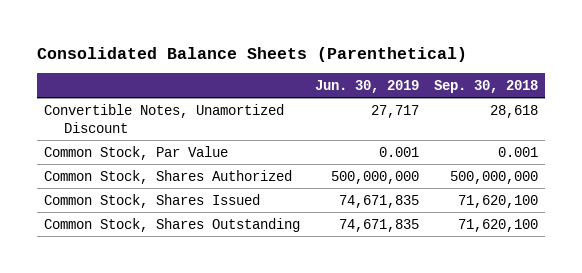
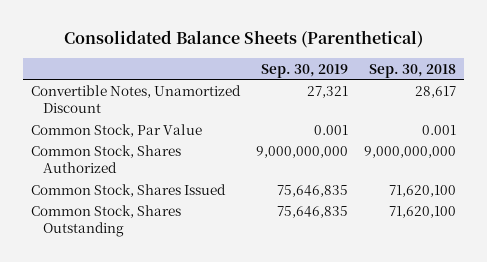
- | Jun. 30, 2019 | Sep. 30, 2018
+ | Sep. 30, 2019 | Sep. 30, 2018
- Convertible Notes, Unamortized Discount | 27,717 | 28,618
+ Convertible Notes, Unamortized Discount | 27,321 | 28,617
- Common Stock, Shares Authorized | 500,000,000 | 500,000,000
+ Common Stock, Shares Authorized | 9,000,000,000 | 9,000,000,000

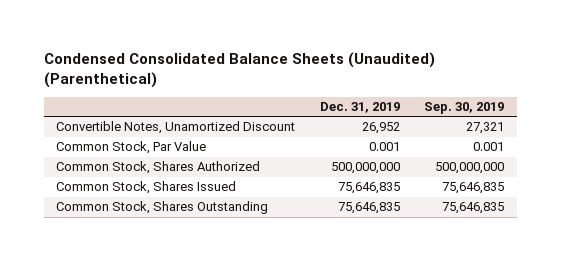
- Consolidated Balance Sheets (Parenthetical)
+ Condensed Consolidated Balance Sheets (Unaudited) (Parenthetical)
- | Sep. 30, 2019 | Sep. 30, 2018
+ | Dec. 31, 2019 | Sep. 30, 2019
- Common Stock, Shares Authorized | 9,000,000,000 | 9,000,000,000
+ Common Stock, Shares Authorized | 500,000,000 | 500,000,000

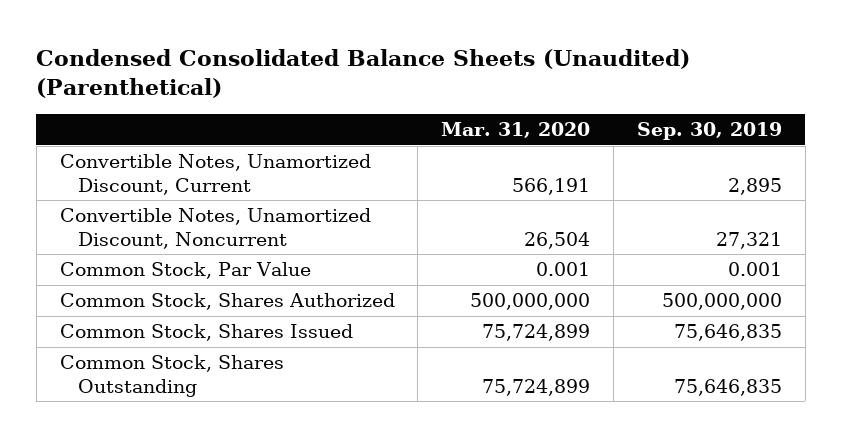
- | Dec. 31, 2019 | Sep. 30, 2019
+ | Mar. 31, 2020 | Sep. 30, 2019
- Convertible Notes, Unamortized Discount | 26,952 | 27,321
+ Convertible Notes, Unamortized Discount, Current | 566,191 | 2,895
+ Convertible Notes, Unamortized Discount, Noncurrent | 26,504 | 27,321

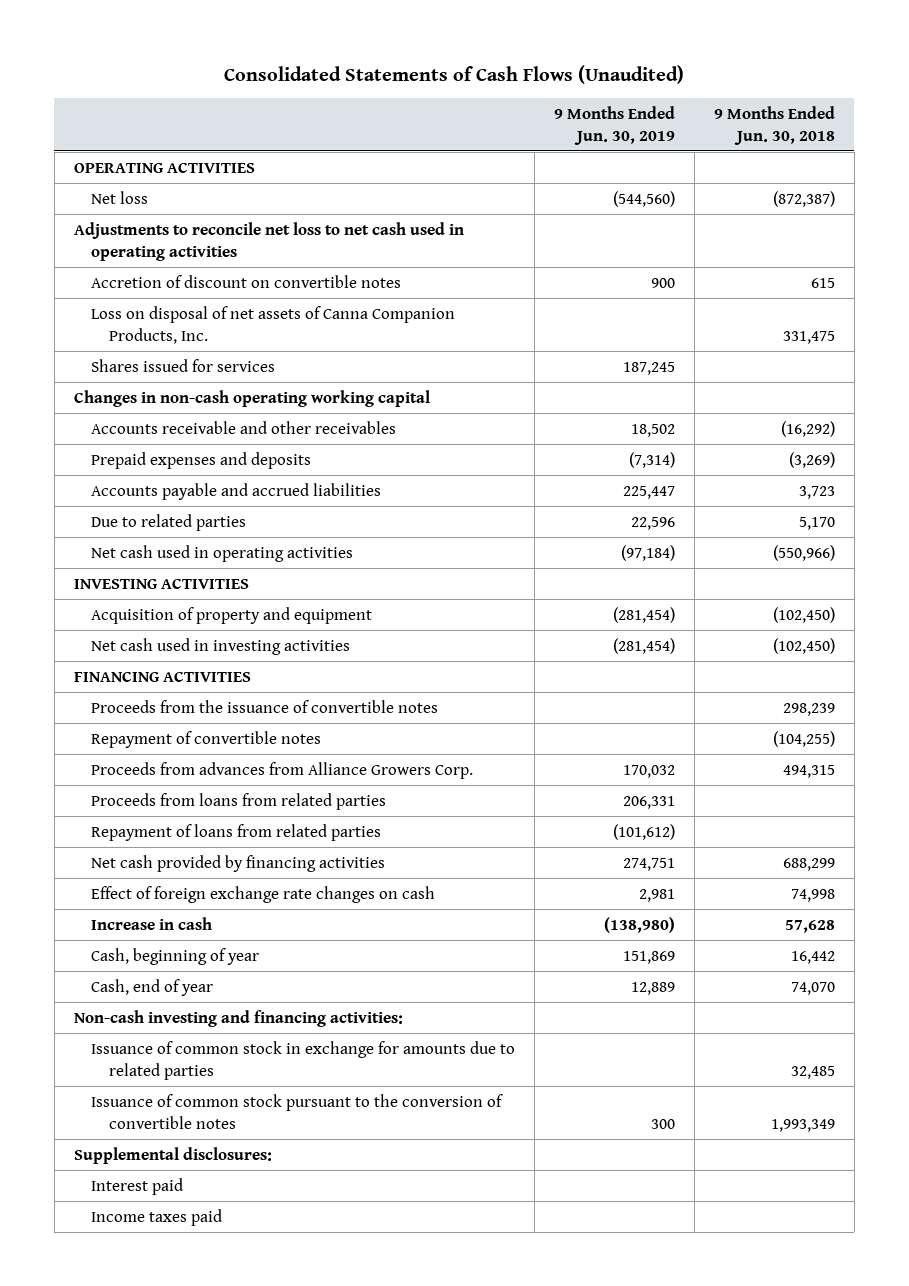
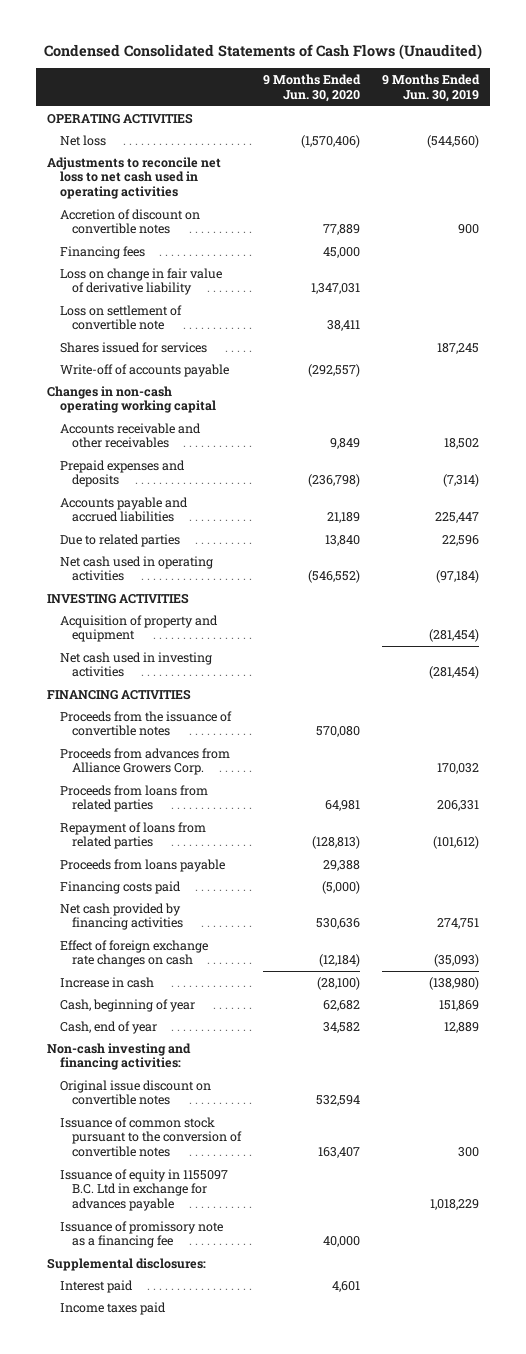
- Consolidated Statements of Cash Flows (Unaudited)
+ Condensed Consolidated Statements of Cash Flows (Unaudited)
- | 9 Months Ended Jun. 30, 2019 | 9 Months Ended Jun. 30, 2018
+ | 9 Months Ended Jun. 30, 2020 | 9 Months Ended Jun. 30, 2019
- Loss on disposal of net assets of Canna Companion Products, Inc. | | 331,475
+ Financing fees | 45,000 |
+ Loss on change in fair value of derivative liability | 1,347,031 |
+ Loss on settlement of convertible note | 38,411 |
+ Write-off of accounts payable | (292,557) |
- Repayment of convertible notes | | (104,255)
+ Proceeds from loans payable | 29,388 |
+ Financing costs paid | (5,000) |
- Effect of foreign exchange rate changes on cash | 2,981 | 74,998
+ Effect of foreign exchange rate changes on cash | (12,184) | (35,093)
- Issuance of common stock in exchange for amounts due to related parties | | 32,485
+ Original issue discount on convertible notes | 532,594 |
+ Issuance of equity in 1155097 B.C. Ltd in exchange for advances payable | | 1,018,229
+ Issuance of promissory note as a financing fee | 40,000 |

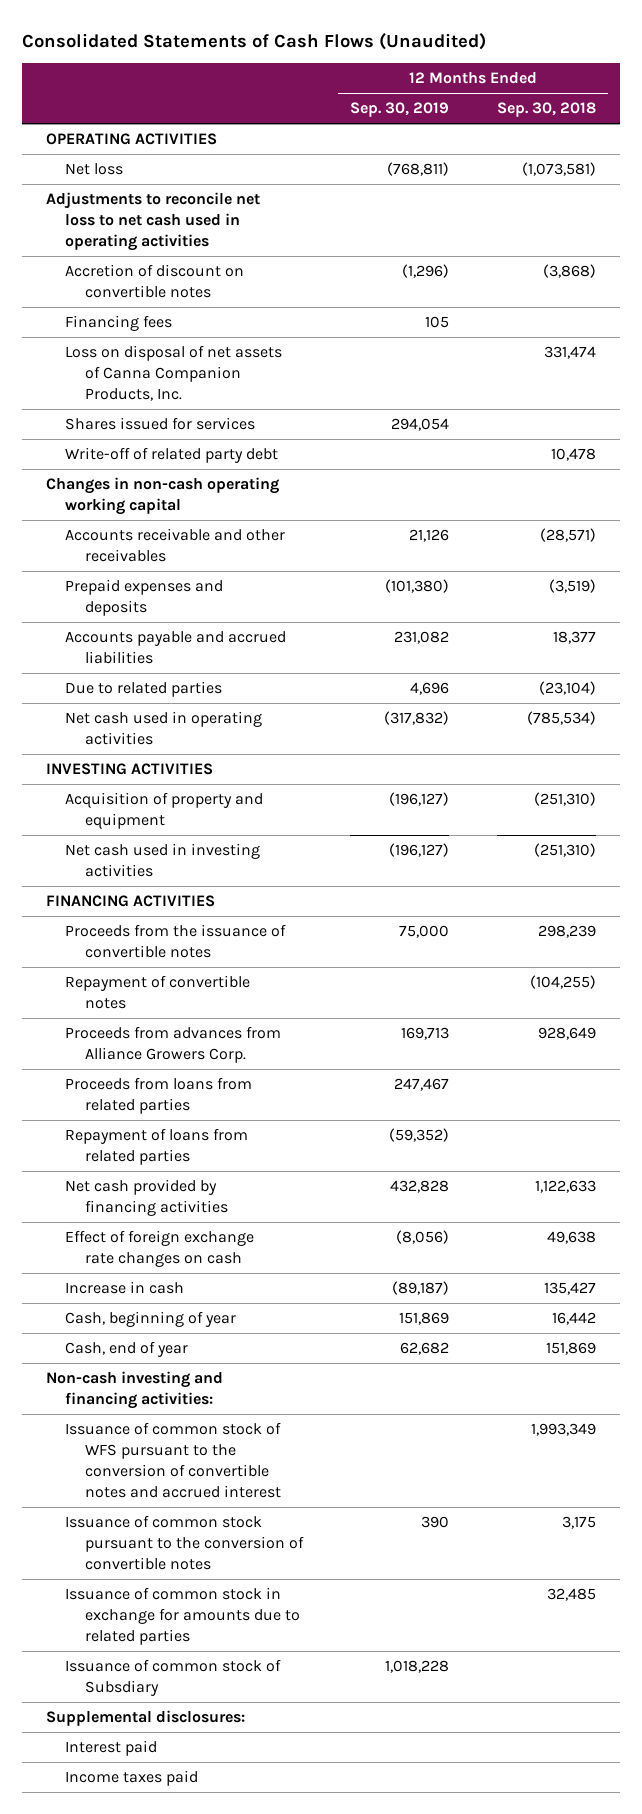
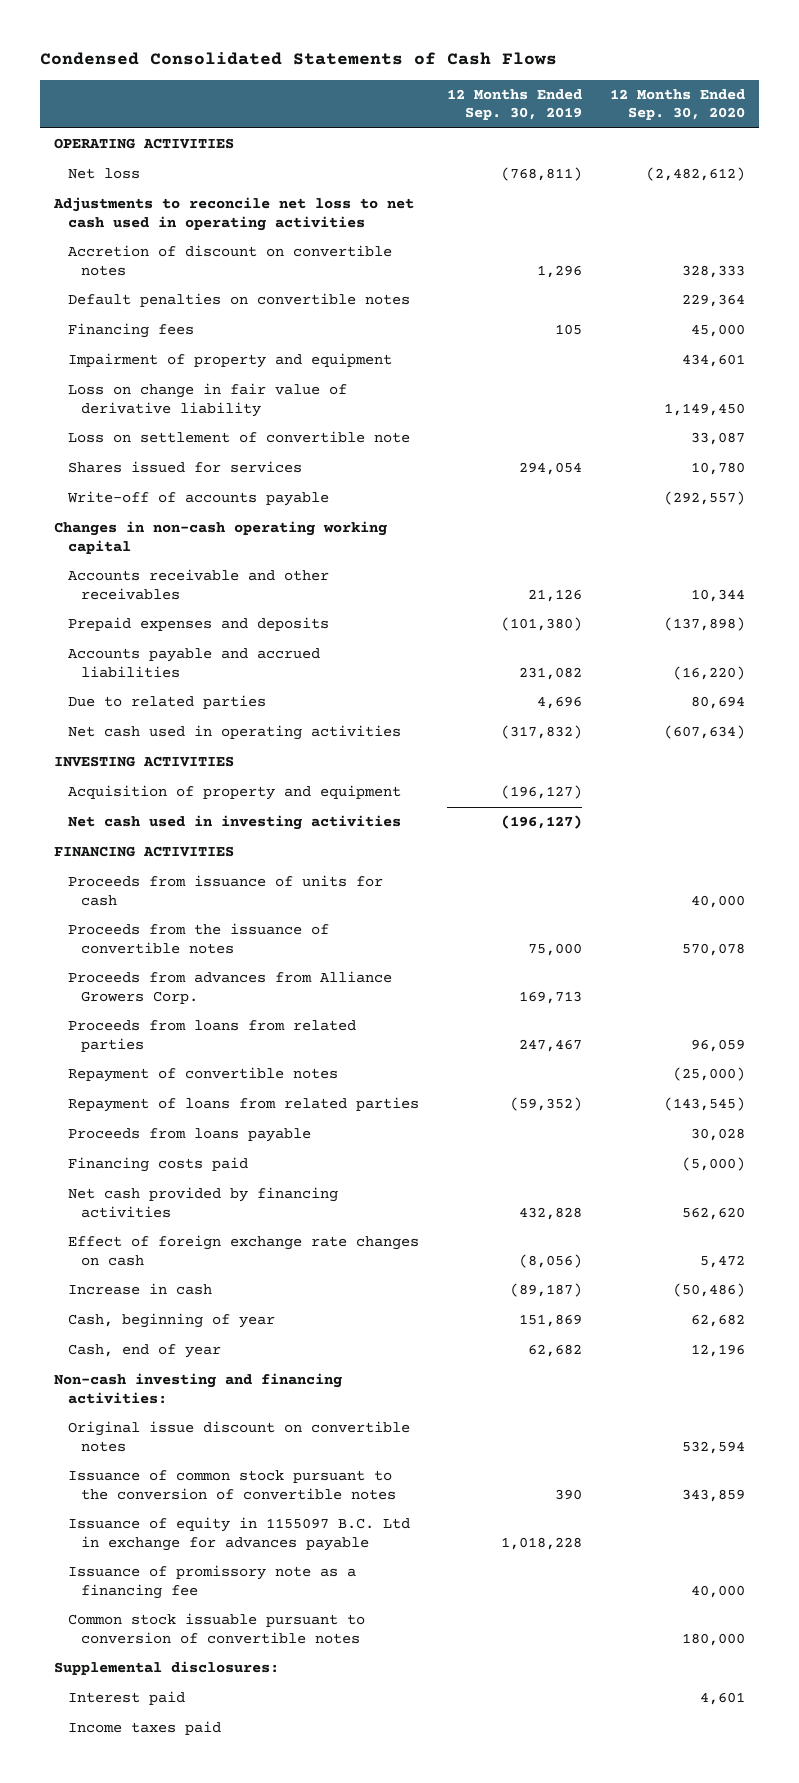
- Consolidated Statements of Cash Flows (Unaudited)
+ Condensed Consolidated Statements of Cash Flows
- | 12 Months Ended Sep. 30, 2019 | 12 Months Ended Sep. 30, 2018
+ | 12 Months Ended Sep. 30, 2019 | 12 Months Ended Sep. 30, 2020
- Accretion of discount on convertible notes | (1,296) | (3,868)
+ Accretion of discount on convertible notes | 1,296 | 328,333
+ Default penalties on convertible notes | | 229,364
- Loss on disposal of net assets of Canna Companion Products, Inc. | | 331,474
+ Impairment of property and equipment | | 434,601
+ Loss on change in fair value of derivative liability | | 1,149,450
+ Loss on settlement of convertible note | | 33,087
- Write-off of related party debt | | 10,478
+ Write-off of accounts payable | | (292,557)
+ Proceeds from issuance of units for cash | | 40,000
moved down: Repayment of convertible notes | | (25,000)
+ Proceeds from loans payable | | 30,028
+ Financing costs paid | | (5,000)
- Issuance of common stock of WFS pursuant to the conversion of convertible notes and accrued interest | | 1,993,349
+ Original issue discount on convertible notes | | 532,594
- Issuance of common stock in exchange for amounts due to related parties | | 32,485
- Issuance of common stock of Subsdiary | 1,018,228 |
+ Issuance of equity in 1155097 B.C. Ltd in exchange for advances payable | 1,018,228 |
+ Issuance of promissory note as a financing fee | | 40,000
+ Common stock issuable pursuant to conversion of convertible notes | | 180,000

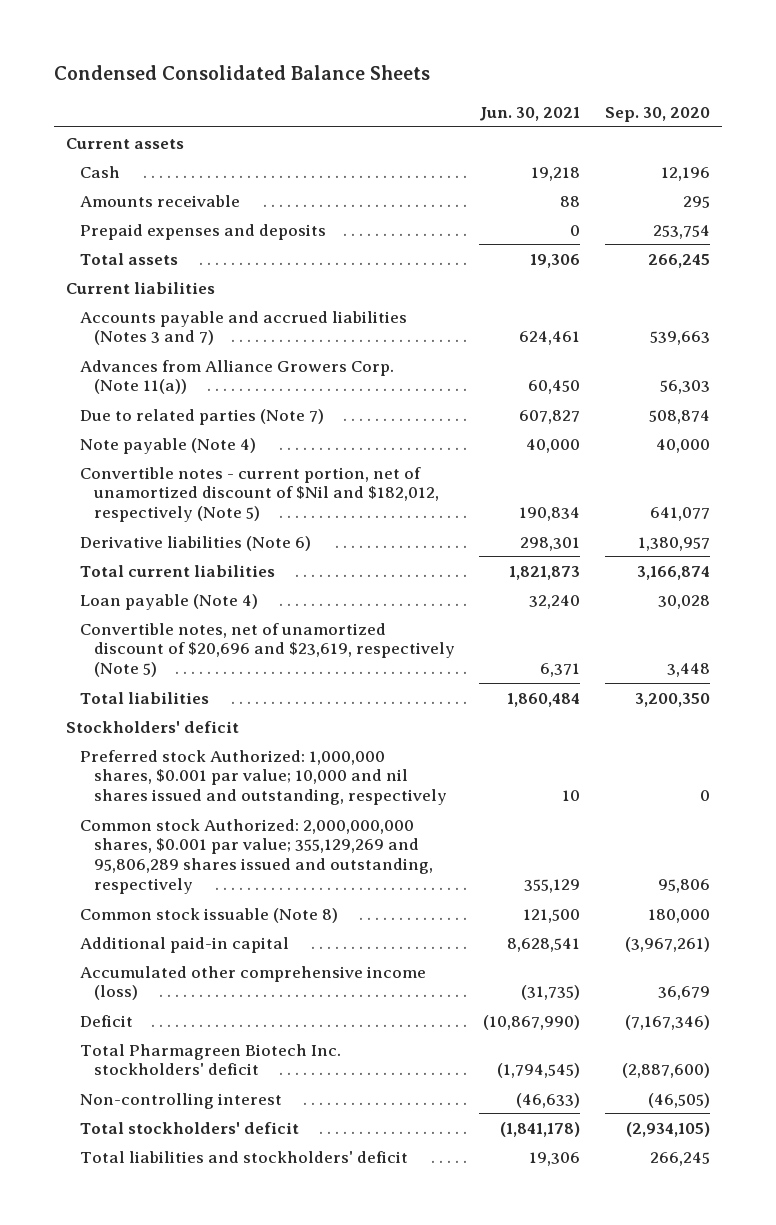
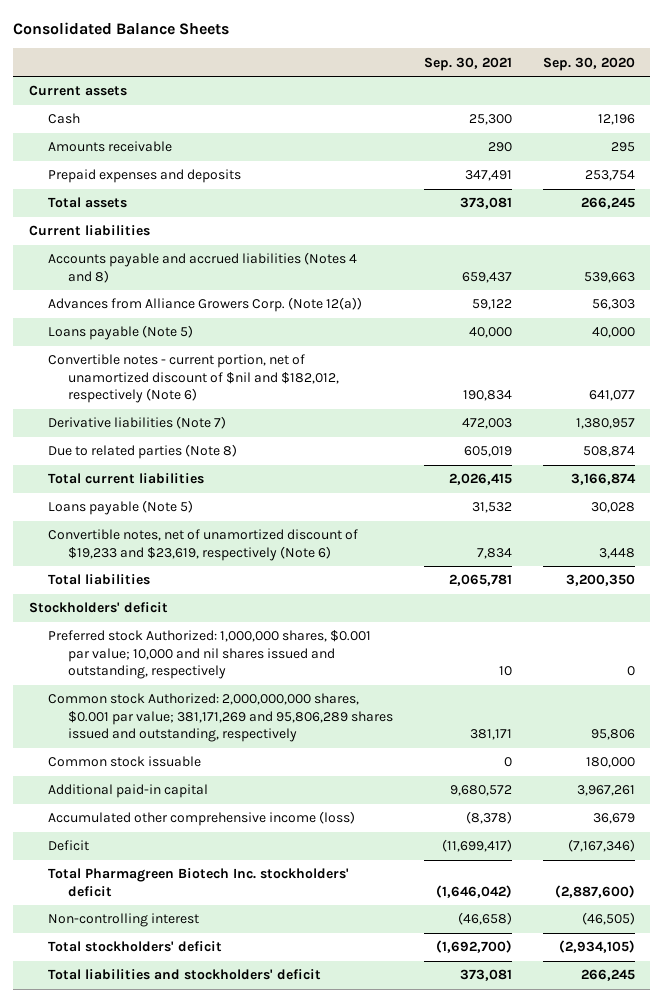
- Condensed Consolidated Balance Sheets
+ Consolidated Balance Sheets
- | Jun. 30, 2021 | Sep. 30, 2020
+ | Sep. 30, 2021 | Sep. 30, 2020
- Accounts payable and accrued liabilities (Notes 3 and 7) | 624,461 | 539,663
- Advances from Alliance Growers Corp. (Note 11(a)) | 60,450 | 56,303
- Due to related parties (Note 7) | 607,827 | 508,874
- Note payable (Note 4) | 40,000 | 40,000
- Convertible notes - current portion, net of unamortized discount of $Nil and $182,012, respectively (Note 5) | 190,834 | 641,077
- Derivative liabilities (Note 6) | 298,301 | 1,380,957
+ Accounts payable and accrued liabilities (Notes 4 and 8) | 659,437 | 539,663
+ Advances from Alliance Growers Corp. (Note 12(a)) | 59,122 | 56,303
+ Loans payable (Note 5) | 40,000 | 40,000
+ Convertible notes - current portion, net of unamortized discount of $nil and $182,012, respectively (Note 6) | 190,834 | 641,077
+ Derivative liabilities (Note 7) | 472,003 | 1,380,957
+ Due to related parties (Note 8) | 605,019 | 508,874
- Loan payable (Note 4) | 32,240 | 30,028
- Convertible notes, net of unamortized discount of $20,696 and $23,619, respectively (Note 5) | 6,371 | 3,448
+ Loans payable (Note 5) | 31,532 | 30,028
+ Convertible notes, net of unamortized discount of $19,233 and $23,619, respectively (Note 6) | 7,834 | 3,448
- Common stock Authorized: 2,000,000,000 shares, $0.001 par value; 355,129,269 and 95,806,289 shares issued and outstanding, respectively | 355,129 | 95,806
- Common stock issuable (Note 8) | 121,500 | 180,000
- Additional paid-in capital | 8,628,541 | (3,967,261)
+ Common stock Authorized: 2,000,000,000 shares, $0.001 par value; 381,171,269 and 95,806,289 shares issued and outstanding, respectively | 381,171 | 95,806
+ Common stock issuable | 0 | 180,000
+ Additional paid-in capital | 9,680,572 | 3,967,261

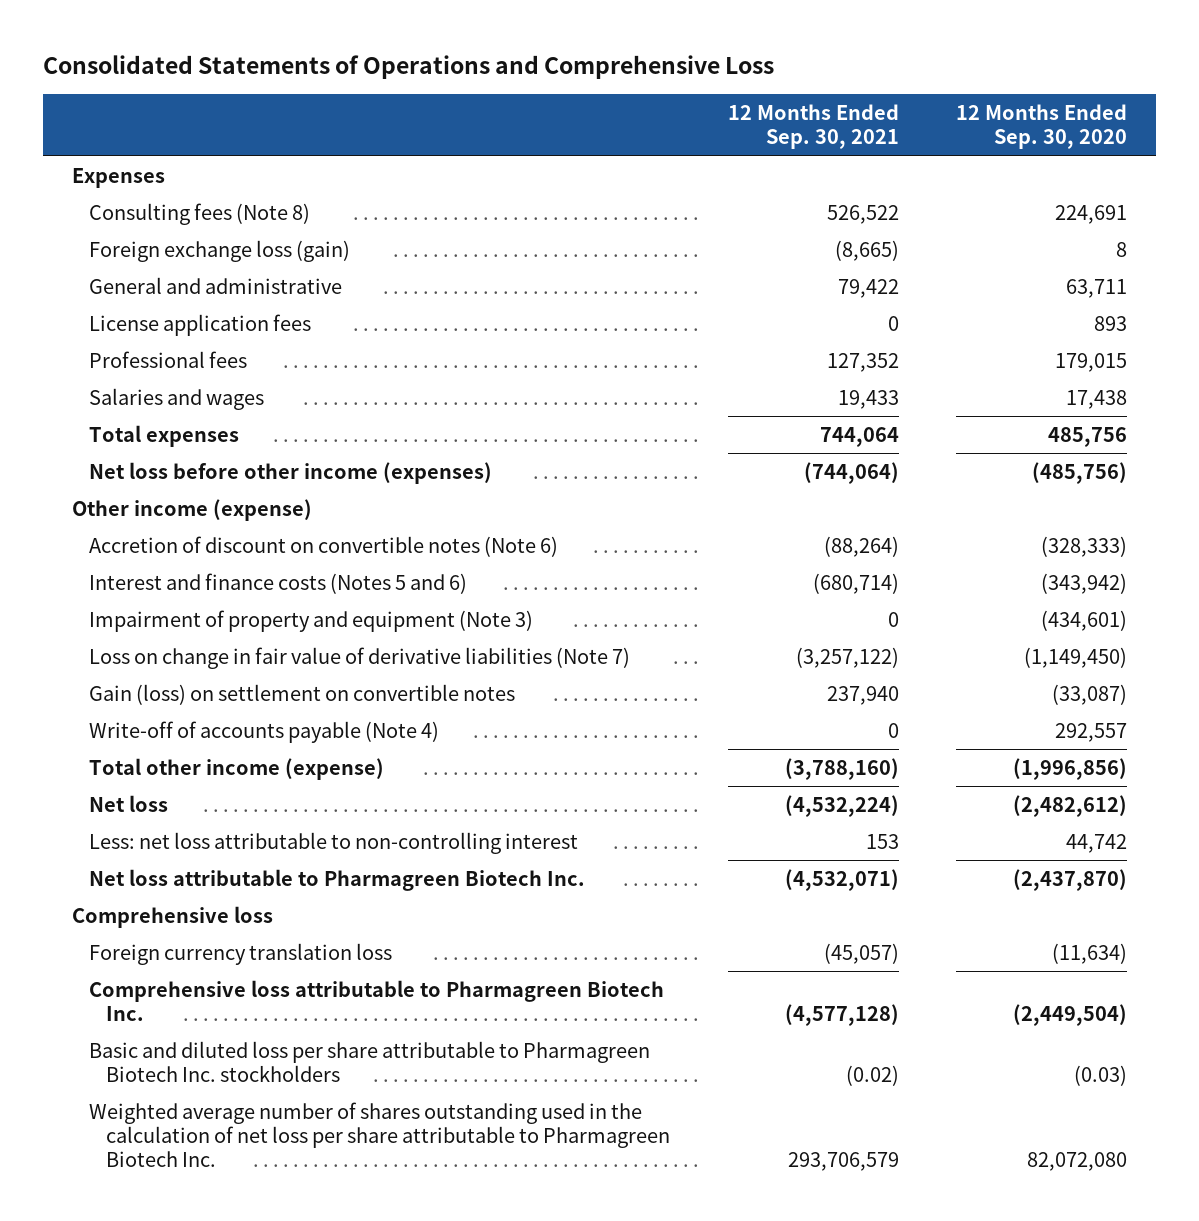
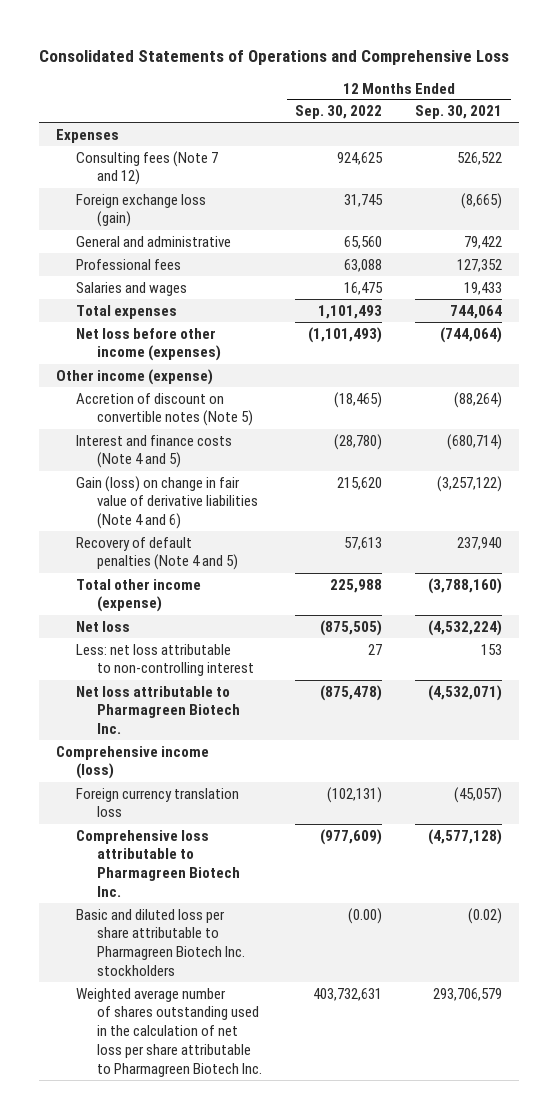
- | 12 Months Ended Sep. 30, 2021 | 12 Months Ended Sep. 30, 2020
+ | 12 Months Ended Sep. 30, 2022 | 12 Months Ended Sep. 30, 2021
- Consulting fees (Note 8) | 526,522 | 224,691
+ Consulting fees (Note 7 and 12) | 924,625 | 526,522
- License application fees | 0 | 893
- Accretion of discount on convertible notes (Note 6) | (88,264) | (328,333)
- Interest and finance costs (Notes 5 and 6) | (680,714) | (343,942)
- Impairment of property and equipment (Note 3) | 0 | (434,601)
- Loss on change in fair value of derivative liabilities (Note 7) | (3,257,122) | (1,149,450)
- Gain (loss) on settlement on convertible notes | 237,940 | (33,087)
- Write-off of accounts payable (Note 4) | 0 | 292,557
+ Accretion of discount on convertible notes (Note 5) | (18,465) | (88,264)
+ Interest and finance costs (Note 4 and 5) | (28,780) | (680,714)
+ Gain (loss) on change in fair value of derivative liabilities (Note 4 and 6) | 215,620 | (3,257,122)
+ Recovery of default penalties (Note 4 and 5) | 57,613 | 237,940
- Comprehensive loss
+ Comprehensive income (loss)

